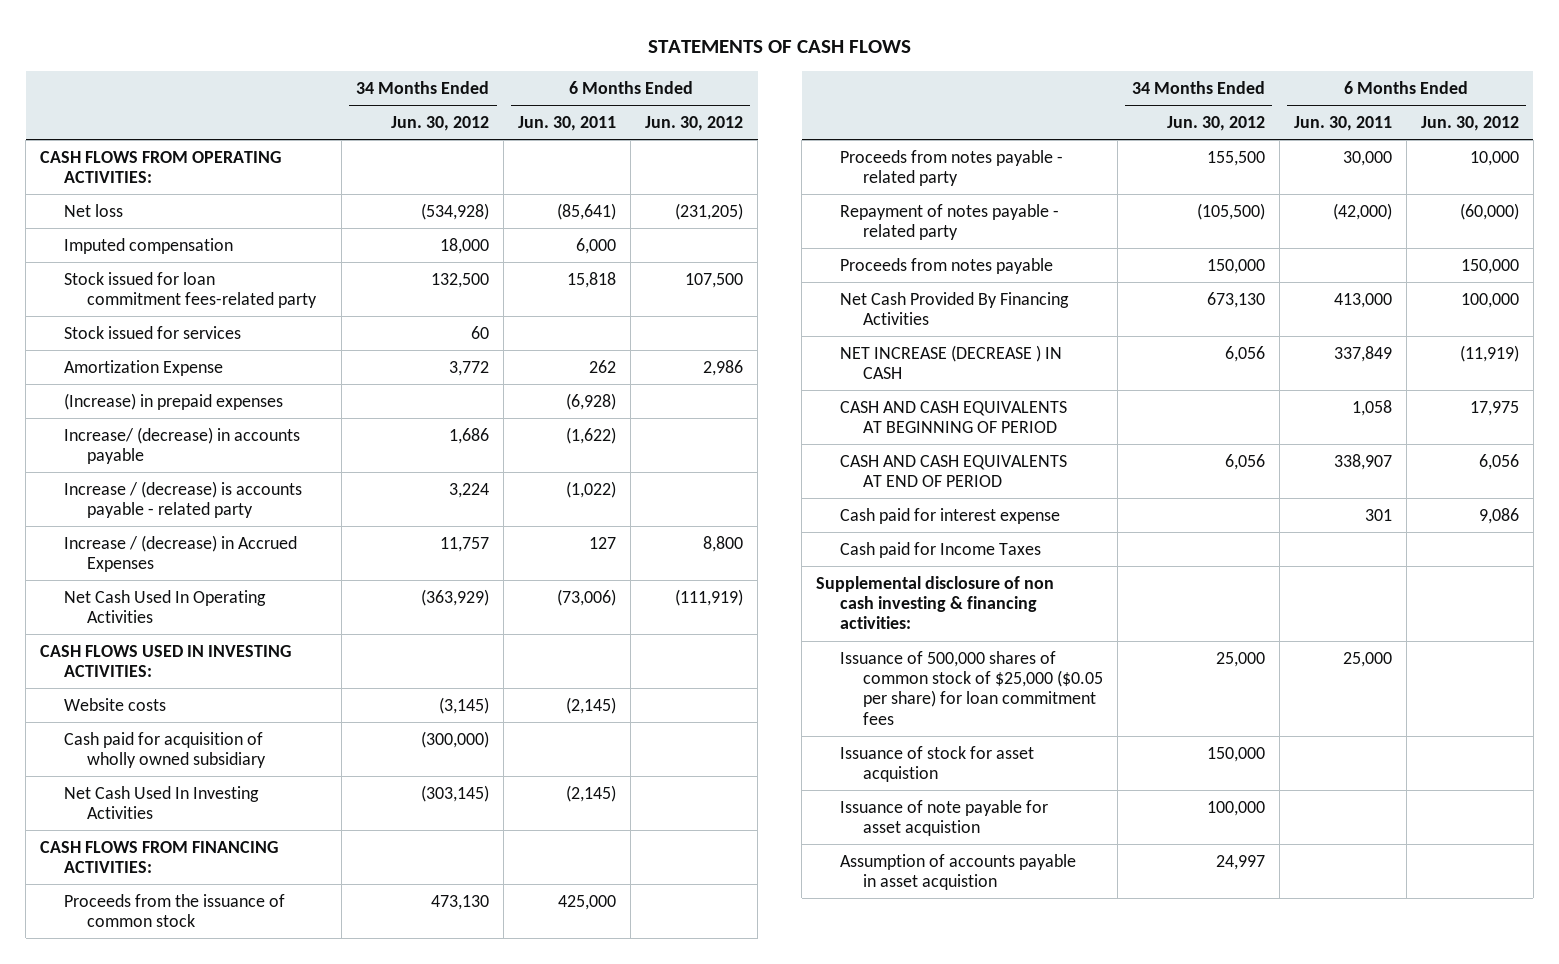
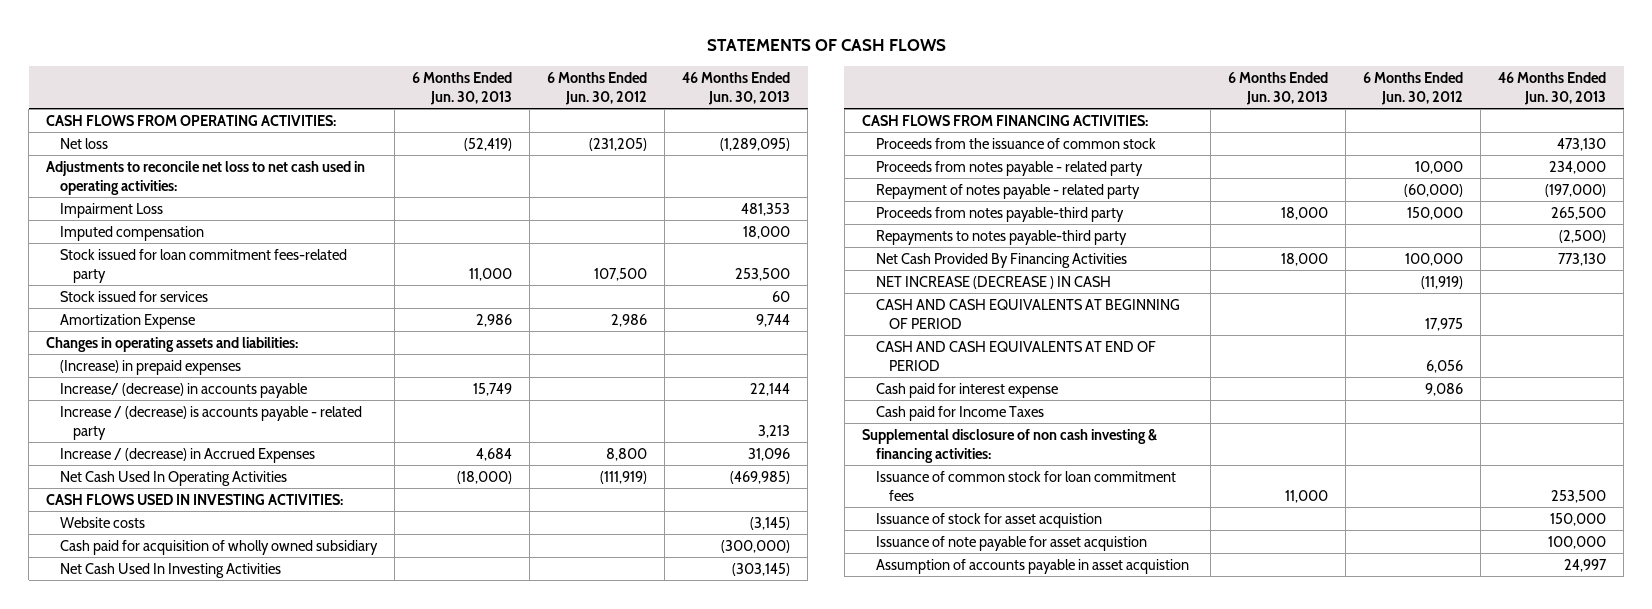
- | 34 Months Ended Jun. 30, 2012 | 6 Months Ended Jun. 30, 2011 | 6 Months Ended Jun. 30, 2012
+ | 6 Months Ended Jun. 30, 2013 | 6 Months Ended Jun. 30, 2012 | 46 Months Ended Jun. 30, 2013
+ Adjustments to reconcile net loss to net cash used in operating activities:
+ Impairment Loss | | | 481,353
+ Changes in operating assets and liabilities:
- Proceeds from notes payable | 150,000 | | 150,000
+ Proceeds from notes payable-third party | 18,000 | 150,000 | 265,500
+ Repayments to notes payable-third party | | | (2,500)
- Issuance of 500,000 shares of common stock of $25,000 ($0.05 per share) for loan commitment fees | 25,000 | 25,000 |
+ Issuance of common stock for loan commitment fees | 11,000 | | 253,500

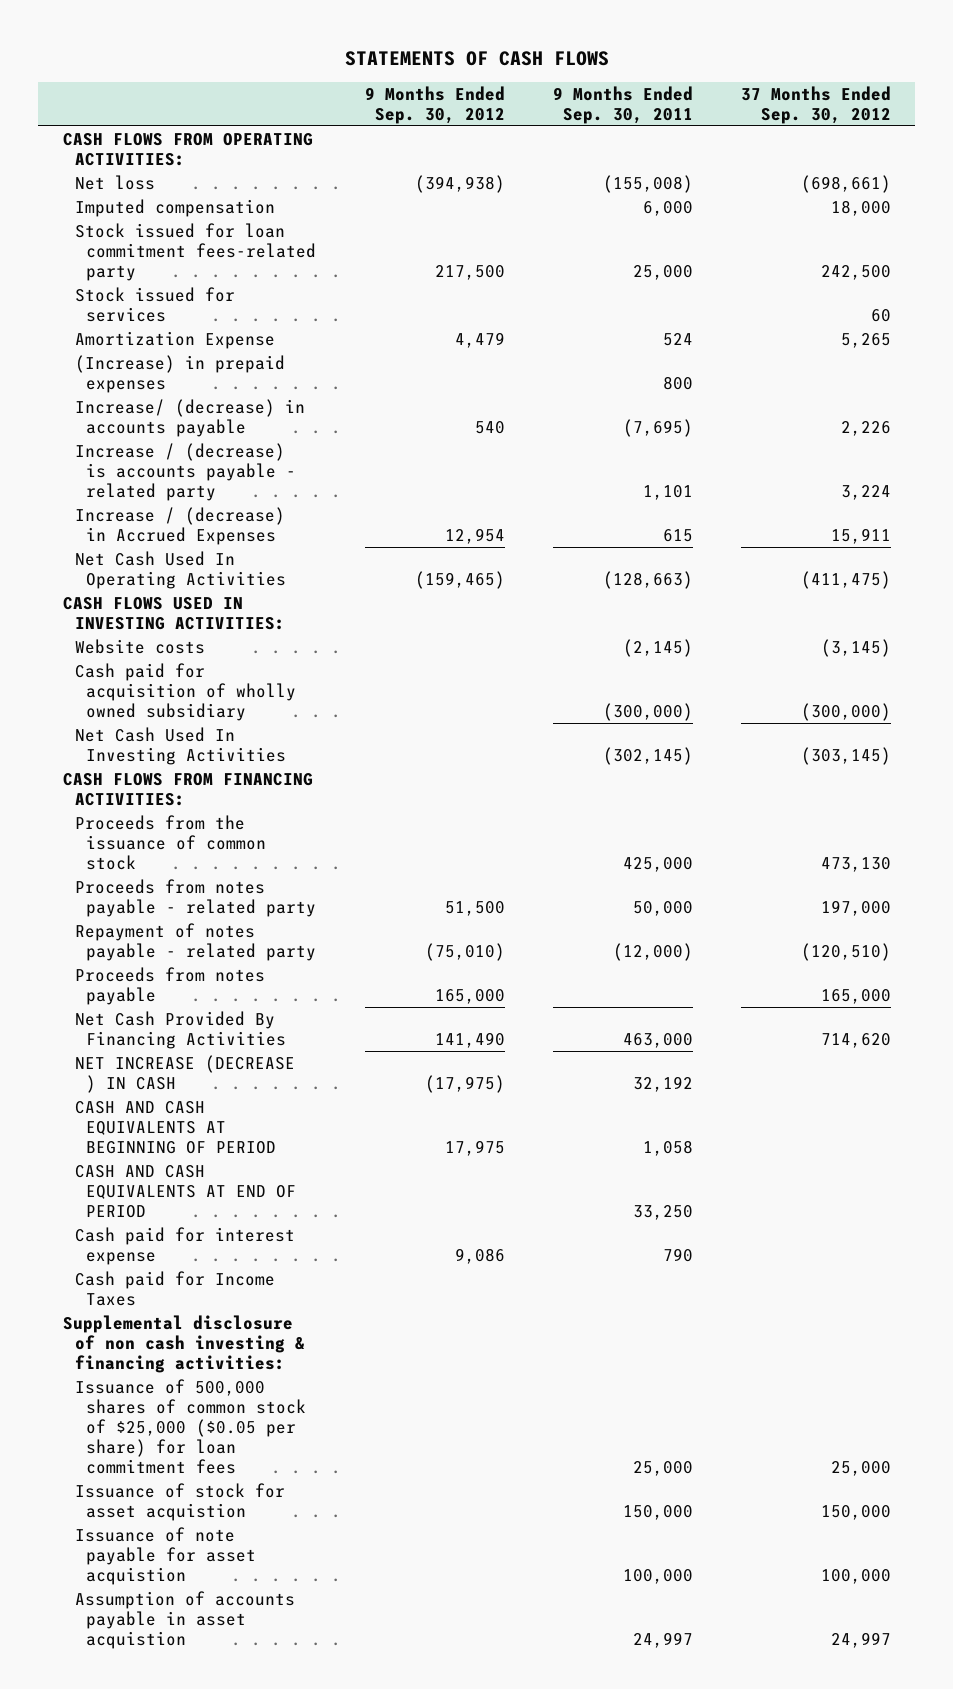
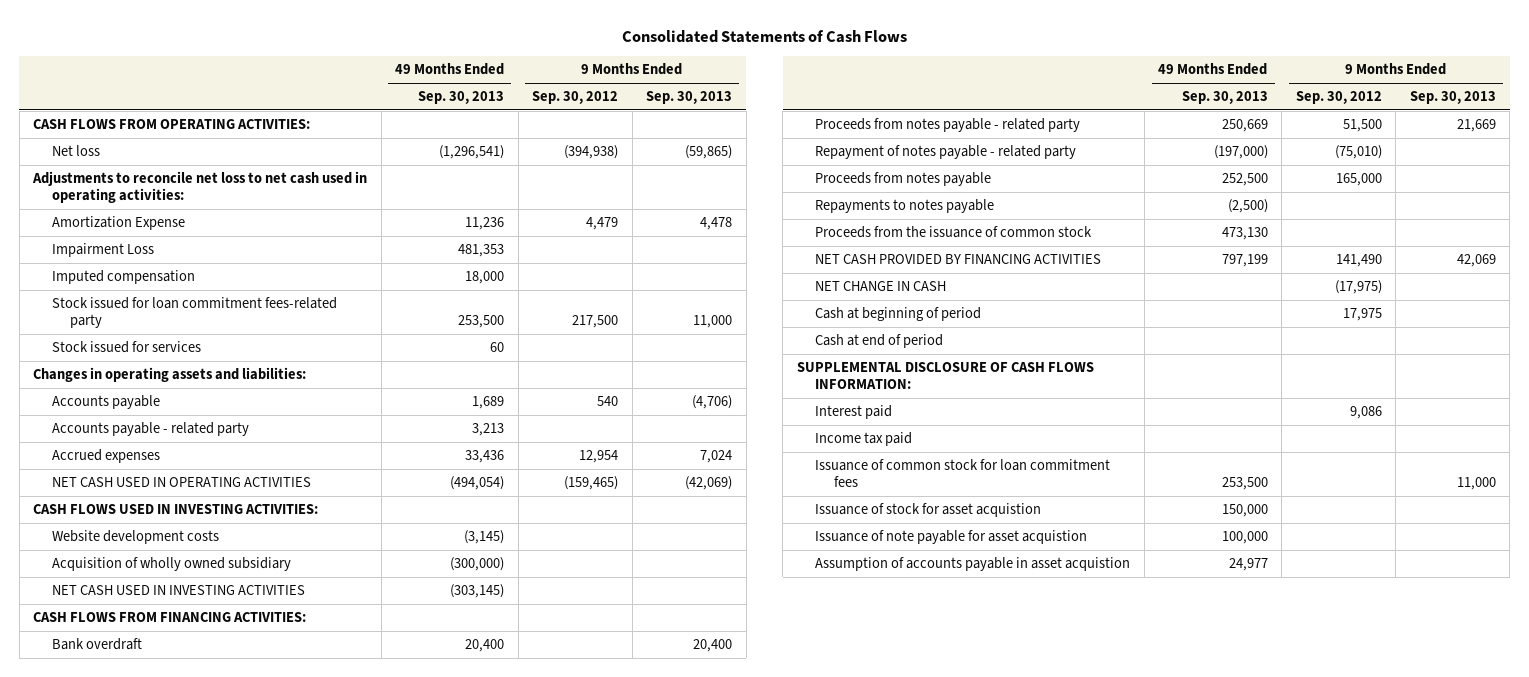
- STATEMENTS OF CASH FLOWS
+ Consolidated Statements of Cash Flows
- | 9 Months Ended Sep. 30, 2012 | 9 Months Ended Sep. 30, 2011 | 37 Months Ended Sep. 30, 2012
+ | 49 Months Ended Sep. 30, 2013 | 9 Months Ended Sep. 30, 2012 | 9 Months Ended Sep. 30, 2013
+ Adjustments to reconcile net loss to net cash used in operating activities:
moved up: Amortization Expense | 11,236 | 4,479 | 4,478
+ Impairment Loss | 481,353 | |
- (Increase) in prepaid expenses | | 800 |
- Increase/ (decrease) in accounts payable | 540 | (7,695) | 2,226
- Increase / (decrease) is accounts payable - related party | | 1,101 | 3,224
- Increase / (decrease) in Accrued Expenses | 12,954 | 615 | 15,911
- Net Cash Used In Operating Activities | (159,465) | (128,663) | (411,475)
+ Changes in operating assets and liabilities:
+ Accounts payable | 1,689 | 540 | (4,706)
+ Accounts payable - related party | 3,213 | |
+ Accrued expenses | 33,436 | 12,954 | 7,024
+ NET CASH USED IN OPERATING ACTIVITIES | (494,054) | (159,465) | (42,069)
- Website costs | | (2,145) | (3,145)
- Cash paid for acquisition of wholly owned subsidiary | | (300,000) | (300,000)
- Net Cash Used In Investing Activities | | (302,145) | (303,145)
+ Website development costs | (3,145) | |
+ Acquisition of wholly owned subsidiary | (300,000) | |
+ NET CASH USED IN INVESTING ACTIVITIES | (303,145) | |
+ Bank overdraft | 20,400 | | 20,400
- Net Cash Provided By Financing Activities | 141,490 | 463,000 | 714,620
- NET INCREASE (DECREASE ) IN CASH | (17,975) | 32,192 |
- CASH AND CASH EQUIVALENTS AT BEGINNING OF PERIOD | 17,975 | 1,058 |
- CASH AND CASH EQUIVALENTS AT END OF PERIOD | | 33,250 |
- Cash paid for interest expense | 9,086 | 790 |
- Cash paid for Income Taxes
- Supplemental disclosure of non cash investing & financing activities:
- Issuance of 500,000 shares of common stock of $25,000 ($0.05 per share) for loan commitment fees | | 25,000 | 25,000
+ Repayments to notes payable | (2,500) | |
moved down: Proceeds from the issuance of common stock | 473,130 | |
+ NET CASH PROVIDED BY FINANCING ACTIVITIES | 797,199 | 141,490 | 42,069
+ NET CHANGE IN CASH | | (17,975) |
+ Cash at beginning of period | | 17,975 |
+ Cash at end of period
+ SUPPLEMENTAL DISCLOSURE OF CASH FLOWS INFORMATION:
+ Interest paid | | 9,086 |
+ Income tax paid
+ Issuance of common stock for loan commitment fees | 253,500 | | 11,000

